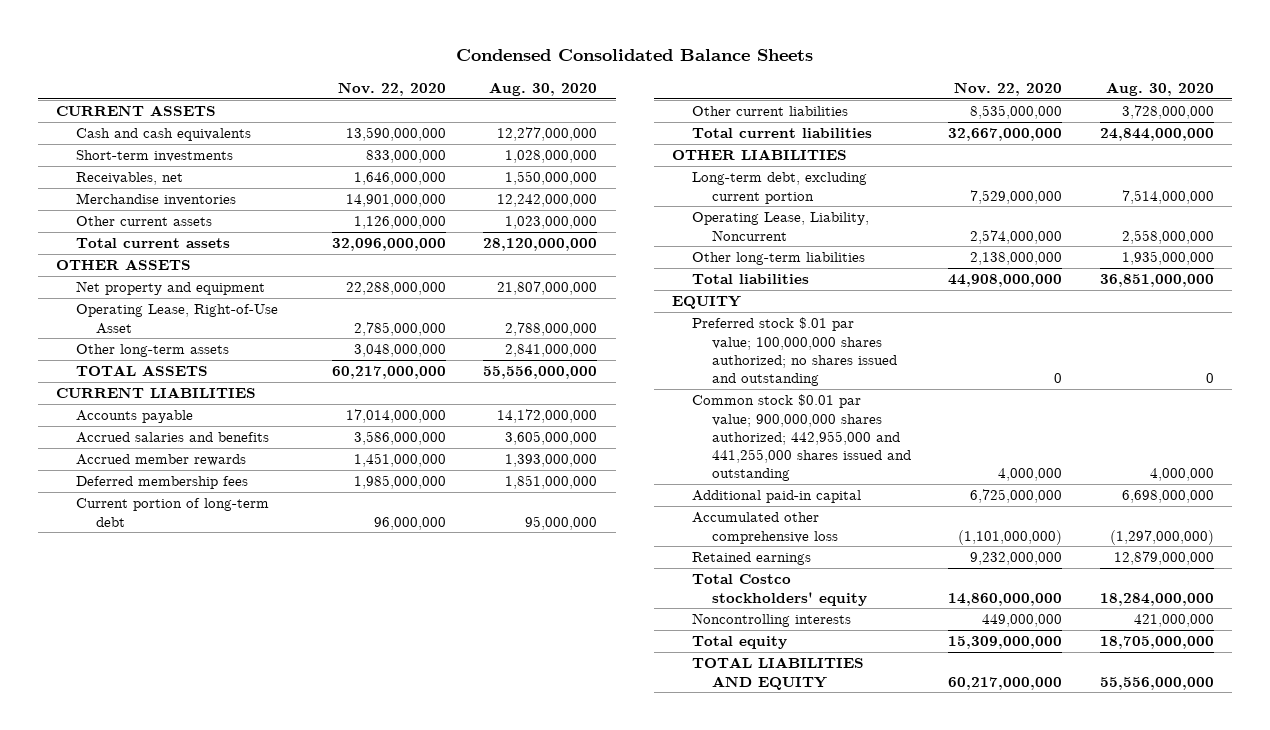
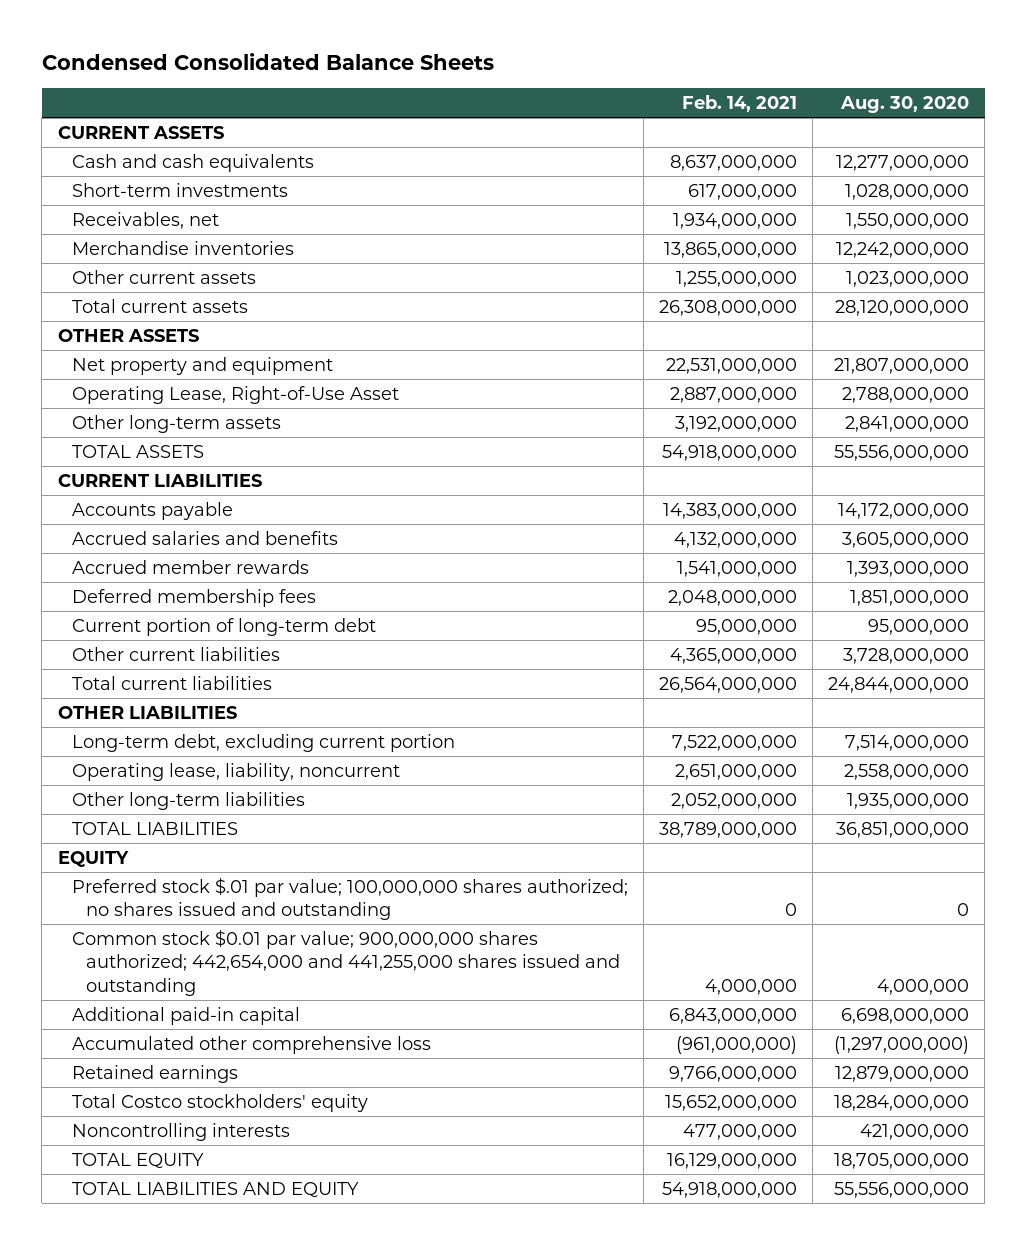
- | Nov. 22, 2020 | Aug. 30, 2020
+ | Feb. 14, 2021 | Aug. 30, 2020
- Operating Lease, Liability, Noncurrent | 2,574,000,000 | 2,558,000,000
+ Operating lease, liability, noncurrent | 2,651,000,000 | 2,558,000,000
- Total liabilities | 44,908,000,000 | 36,851,000,000
+ TOTAL LIABILITIES | 38,789,000,000 | 36,851,000,000
- Common stock $0.01 par value; 900,000,000 shares authorized; 442,955,000 and 441,255,000 shares issued and outstanding | 4,000,000 | 4,000,000
+ Common stock $0.01 par value; 900,000,000 shares authorized; 442,654,000 and 441,255,000 shares issued and outstanding | 4,000,000 | 4,000,000
- Total equity | 15,309,000,000 | 18,705,000,000
+ TOTAL EQUITY | 16,129,000,000 | 18,705,000,000

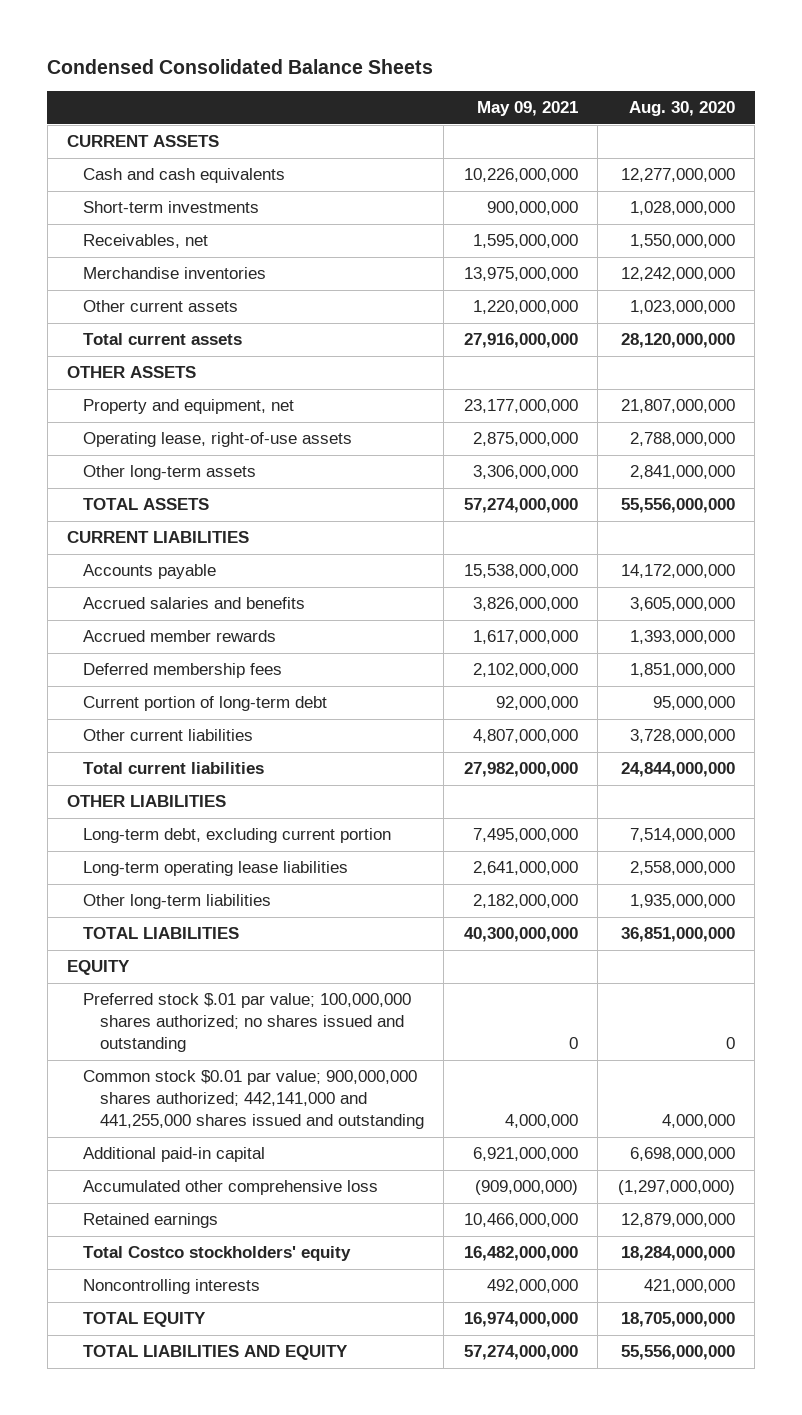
- | Feb. 14, 2021 | Aug. 30, 2020
+ | May 09, 2021 | Aug. 30, 2020
- Net property and equipment | 22,531,000,000 | 21,807,000,000
- Operating Lease, Right-of-Use Asset | 2,887,000,000 | 2,788,000,000
+ Property and equipment, net | 23,177,000,000 | 21,807,000,000
+ Operating lease, right-of-use assets | 2,875,000,000 | 2,788,000,000
- Operating lease, liability, noncurrent | 2,651,000,000 | 2,558,000,000
+ Long-term operating lease liabilities | 2,641,000,000 | 2,558,000,000
- Common stock $0.01 par value; 900,000,000 shares authorized; 442,654,000 and 441,255,000 shares issued and outstanding | 4,000,000 | 4,000,000
+ Common stock $0.01 par value; 900,000,000 shares authorized; 442,141,000 and 441,255,000 shares issued and outstanding | 4,000,000 | 4,000,000

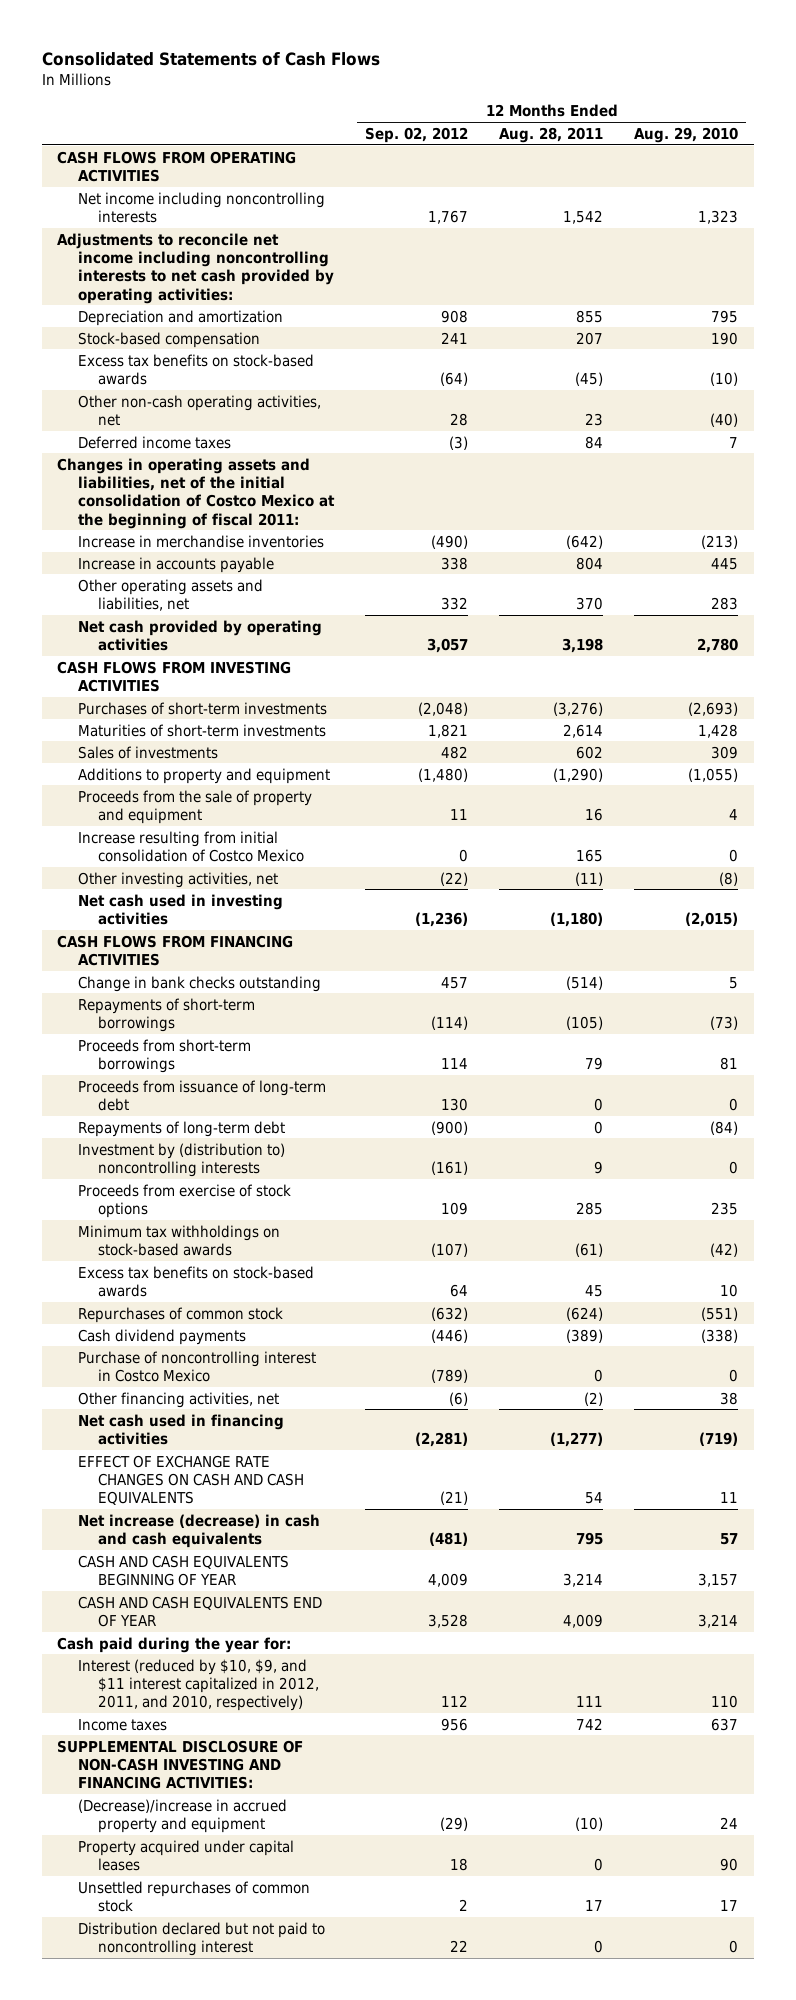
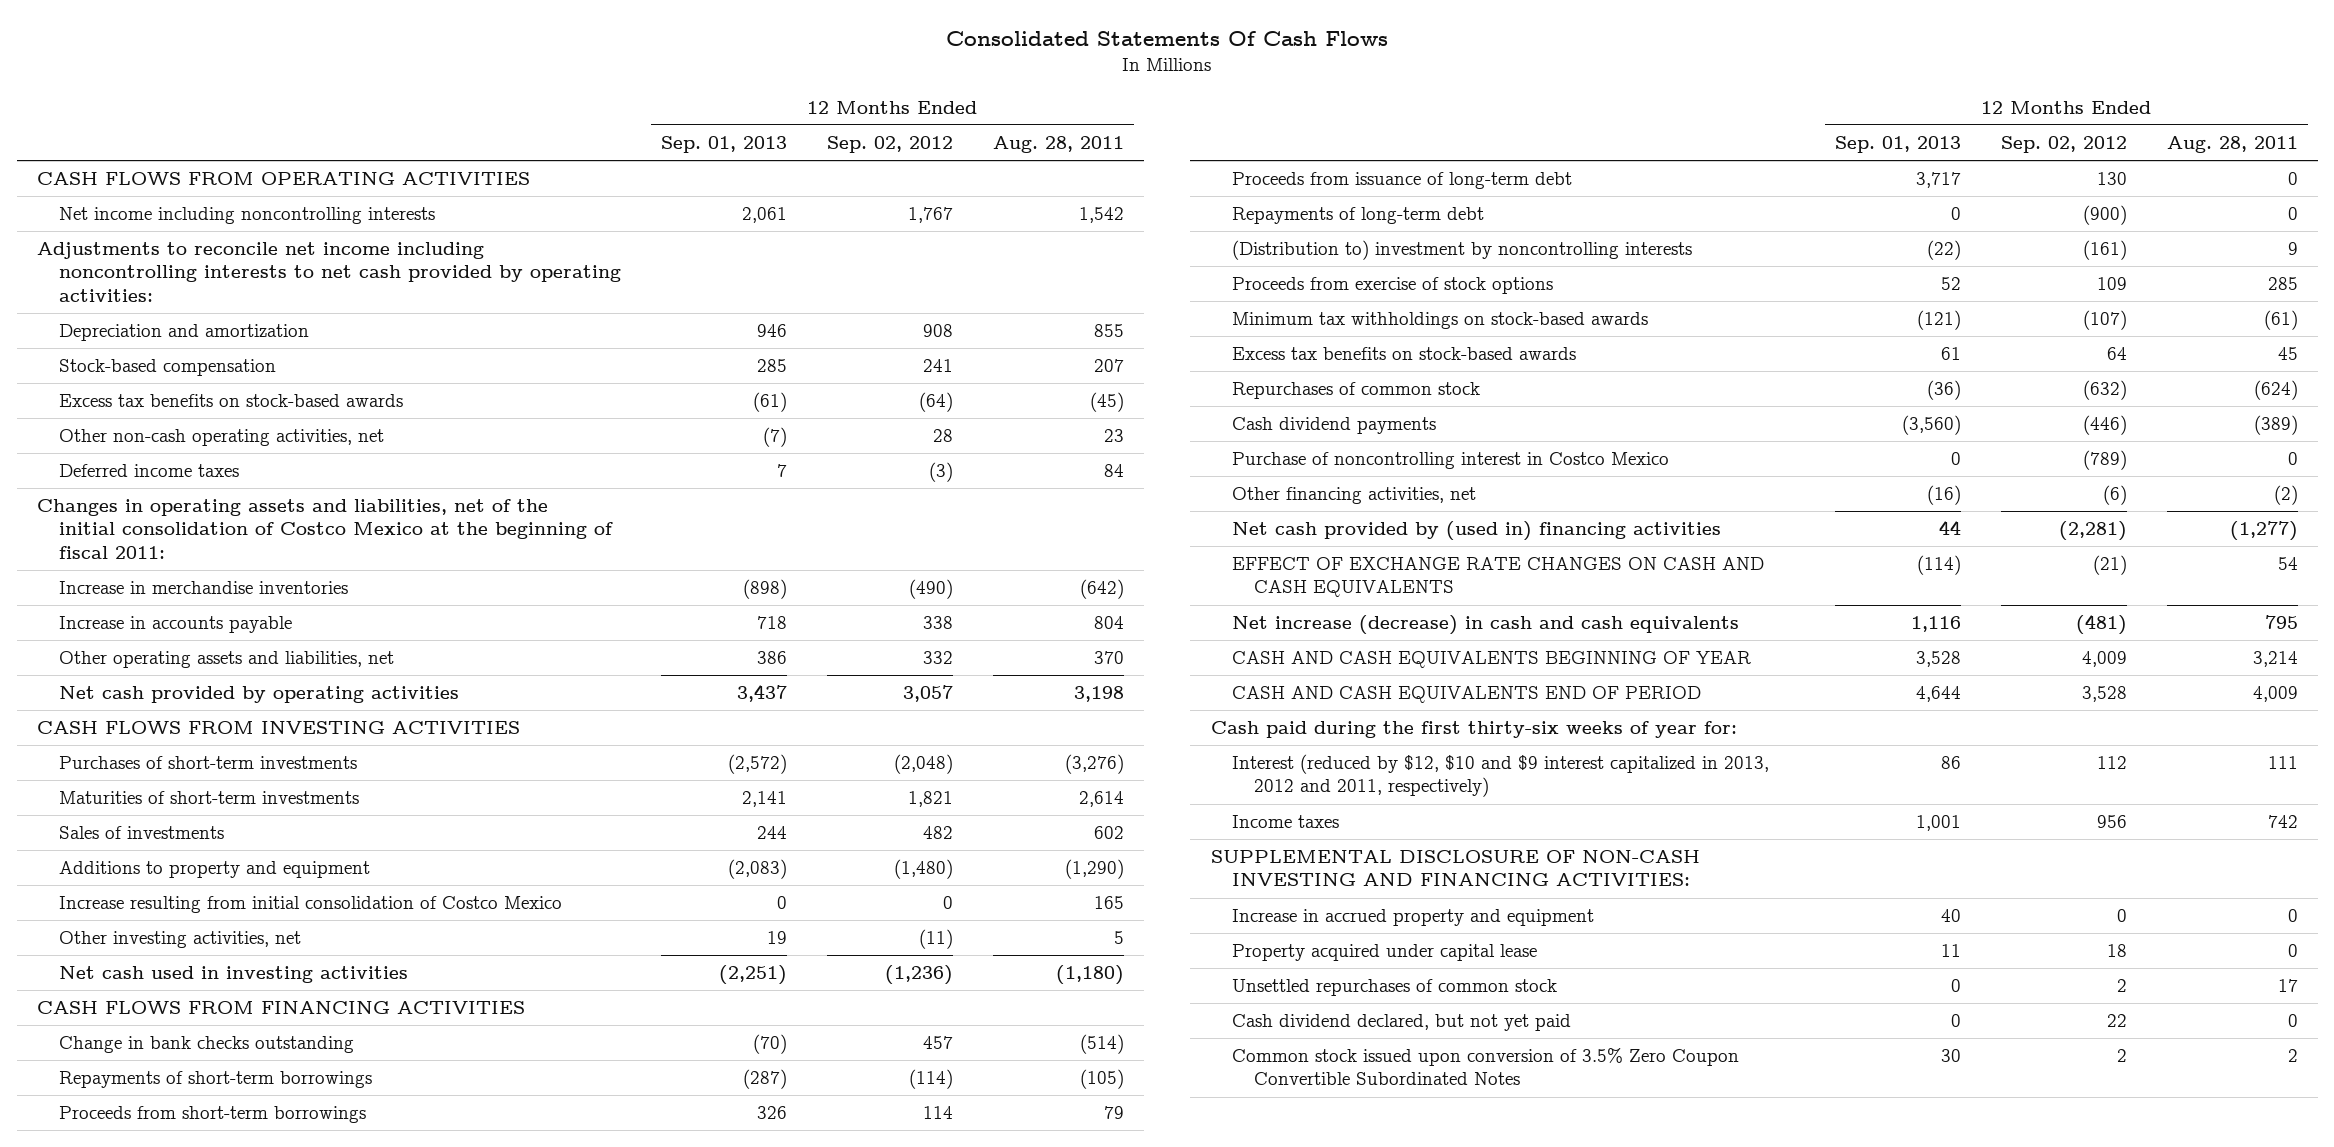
- Consolidated Statements of Cash Flows
+ Consolidated Statements Of Cash Flows
- | 12 Months Ended Sep. 02, 2012 | 12 Months Ended Aug. 28, 2011 | 12 Months Ended Aug. 29, 2010
+ | 12 Months Ended Sep. 01, 2013 | 12 Months Ended Sep. 02, 2012 | 12 Months Ended Aug. 28, 2011
- Proceeds from the sale of property and equipment | 11 | 16 | 4
- Other investing activities, net | (22) | (11) | (8)
+ Other investing activities, net | 19 | (11) | 5
- Investment by (distribution to) noncontrolling interests | (161) | 9 | 0
+ (Distribution to) investment by noncontrolling interests | (22) | (161) | 9
- Net cash used in financing activities | (2,281) | (1,277) | (719)
+ Net cash provided by (used in) financing activities | 44 | (2,281) | (1,277)
- CASH AND CASH EQUIVALENTS END OF YEAR | 3,528 | 4,009 | 3,214
- Cash paid during the year for:
- Interest (reduced by $10, $9, and $11 interest capitalized in 2012, 2011, and 2010, respectively) | 112 | 111 | 110
+ CASH AND CASH EQUIVALENTS END OF PERIOD | 4,644 | 3,528 | 4,009
+ Cash paid during the first thirty-six weeks of year for:
+ Interest (reduced by $12, $10 and $9 interest capitalized in 2013, 2012 and 2011, respectively) | 86 | 112 | 111
- (Decrease)/increase in accrued property and equipment | (29) | (10) | 24
- Property acquired under capital leases | 18 | 0 | 90
+ Increase in accrued property and equipment | 40 | 0 | 0
+ Property acquired under capital lease | 11 | 18 | 0
- Distribution declared but not paid to noncontrolling interest | 22 | 0 | 0
+ Cash dividend declared, but not yet paid | 0 | 22 | 0
+ Common stock issued upon conversion of 3.5% Zero Coupon Convertible Subordinated Notes | 30 | 2 | 2

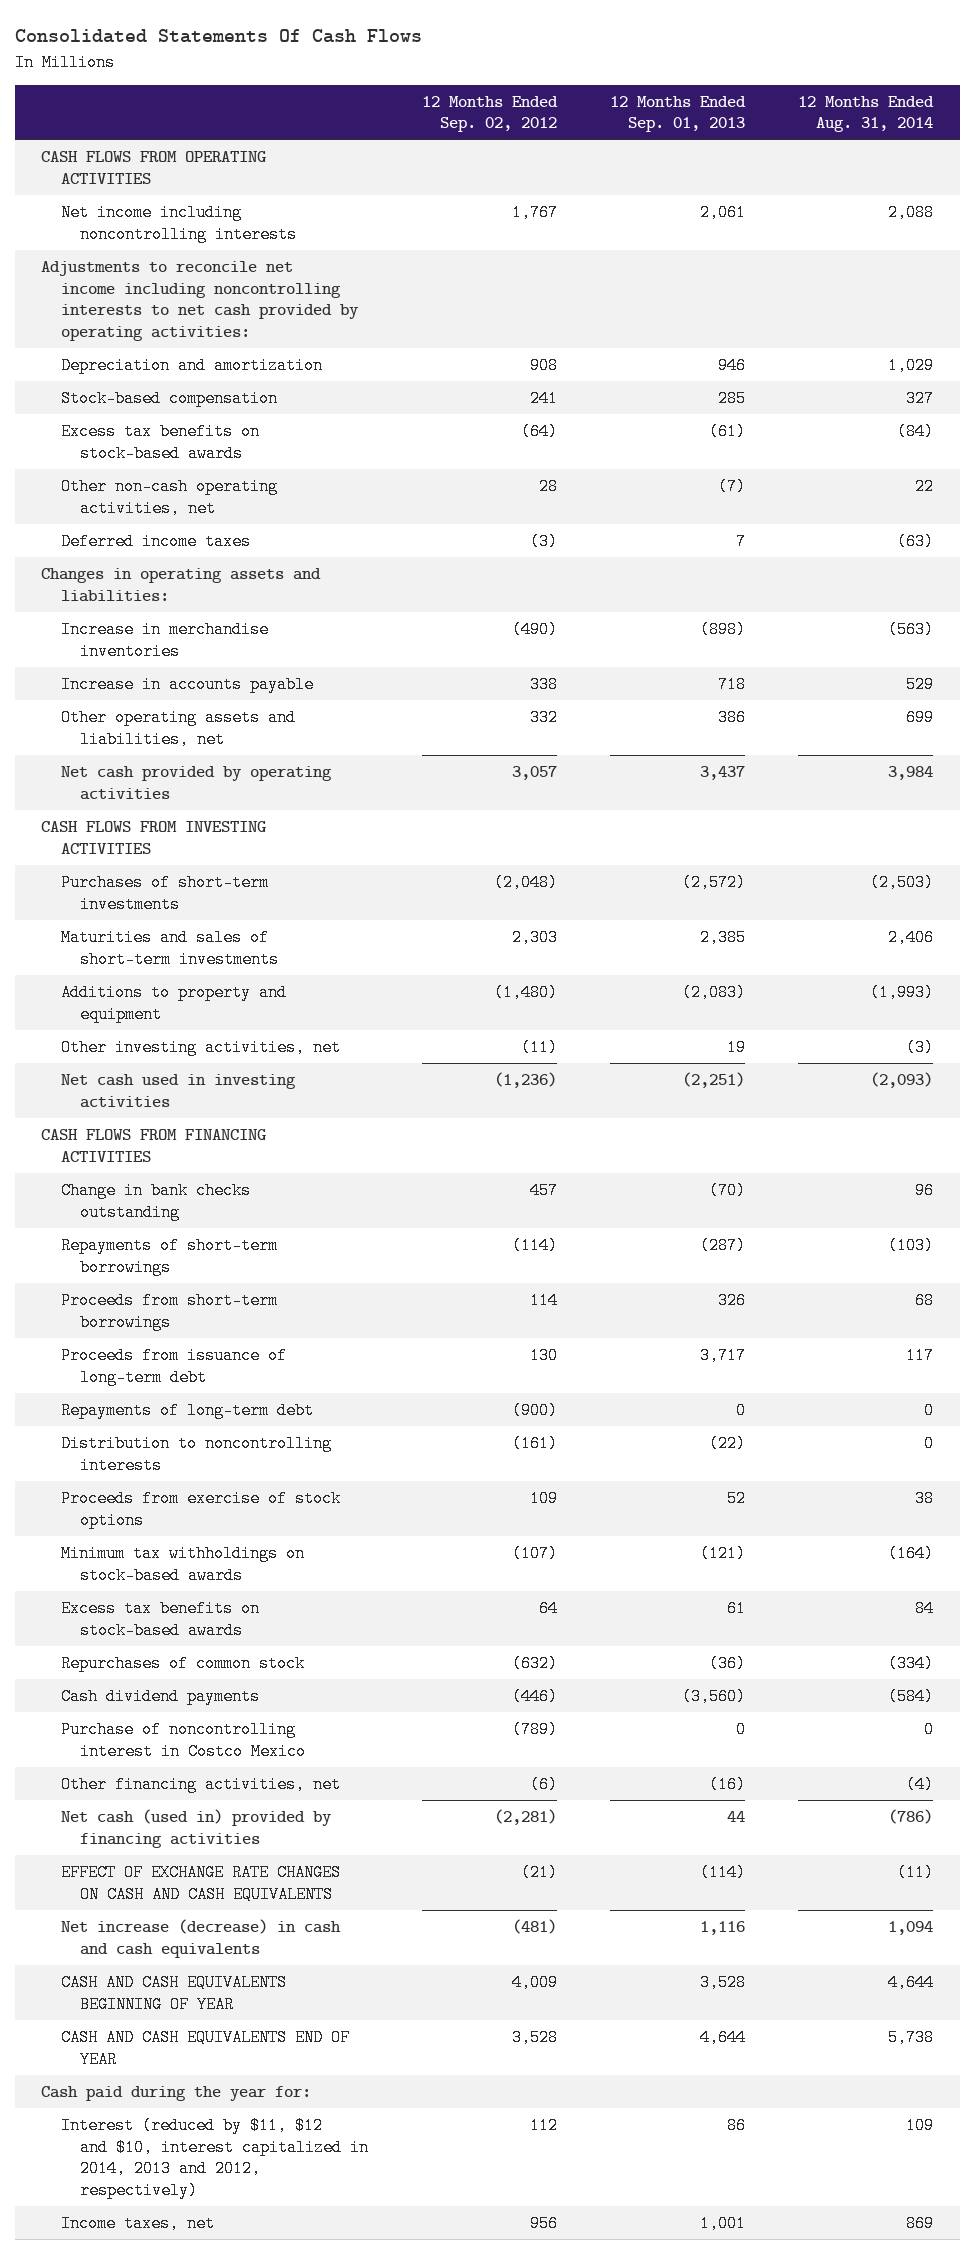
- | 12 Months Ended Sep. 01, 2013 | 12 Months Ended Sep. 02, 2012 | 12 Months Ended Aug. 28, 2011
+ | 12 Months Ended Sep. 02, 2012 | 12 Months Ended Sep. 01, 2013 | 12 Months Ended Aug. 31, 2014
- Changes in operating assets and liabilities, net of the initial consolidation of Costco Mexico at the beginning of fiscal 2011:
+ Changes in operating assets and liabilities:
- Maturities of short-term investments | 2,141 | 1,821 | 2,614
- Sales of investments | 244 | 482 | 602
+ Maturities and sales of short-term investments | 2,303 | 2,385 | 2,406
- Increase resulting from initial consolidation of Costco Mexico | 0 | 0 | 165
- (Distribution to) investment by noncontrolling interests | (22) | (161) | 9
+ Distribution to noncontrolling interests | (161) | (22) | 0
- Net cash provided by (used in) financing activities | 44 | (2,281) | (1,277)
+ Net cash (used in) provided by financing activities | (2,281) | 44 | (786)
- CASH AND CASH EQUIVALENTS END OF PERIOD | 4,644 | 3,528 | 4,009
- Cash paid during the first thirty-six weeks of year for:
- Interest (reduced by $12, $10 and $9 interest capitalized in 2013, 2012 and 2011, respectively) | 86 | 112 | 111
- Income taxes | 1,001 | 956 | 742
- SUPPLEMENTAL DISCLOSURE OF NON-CASH INVESTING AND FINANCING ACTIVITIES:
- Increase in accrued property and equipment | 40 | 0 | 0
- Property acquired under capital lease | 11 | 18 | 0
- Unsettled repurchases of common stock | 0 | 2 | 17
- Cash dividend declared, but not yet paid | 0 | 22 | 0
- Common stock issued upon conversion of 3.5% Zero Coupon Convertible Subordinated Notes | 30 | 2 | 2
+ CASH AND CASH EQUIVALENTS END OF YEAR | 3,528 | 4,644 | 5,738
+ Cash paid during the year for:
+ Interest (reduced by $11, $12 and $10, interest capitalized in 2014, 2013 and 2012, respectively) | 112 | 86 | 109
+ Income taxes, net | 956 | 1,001 | 869

